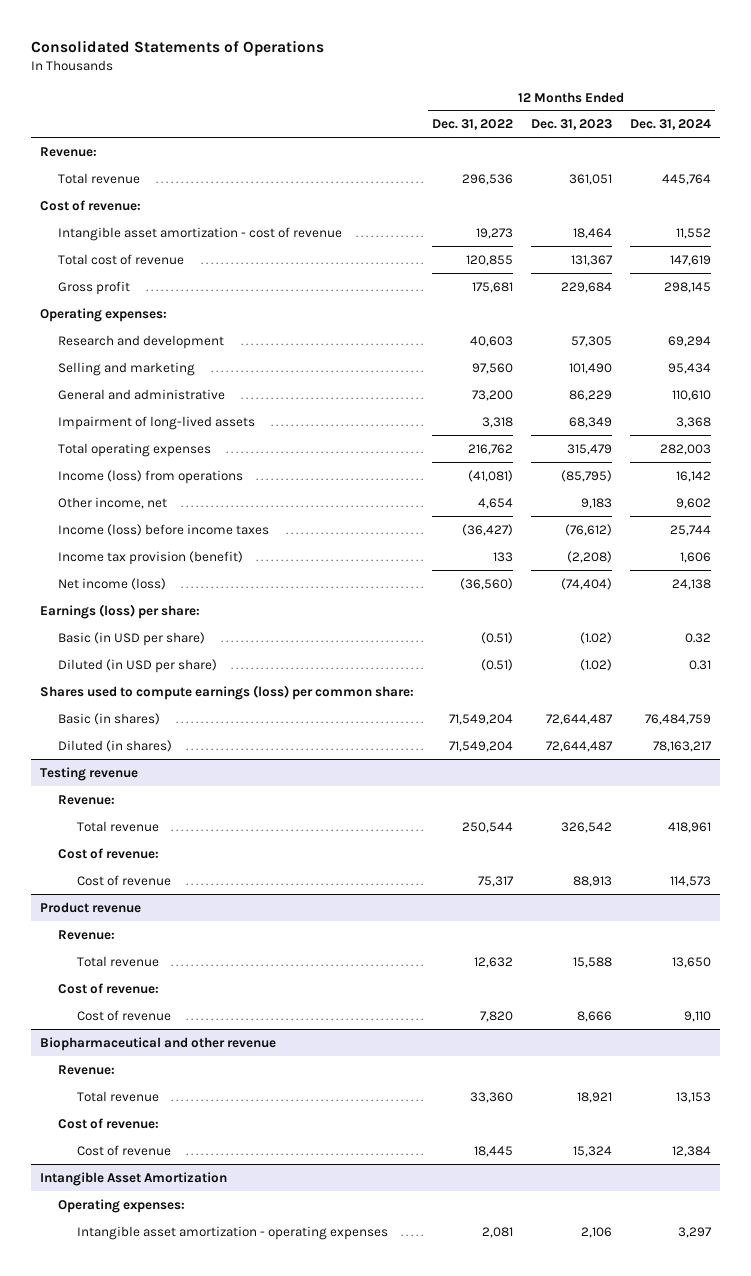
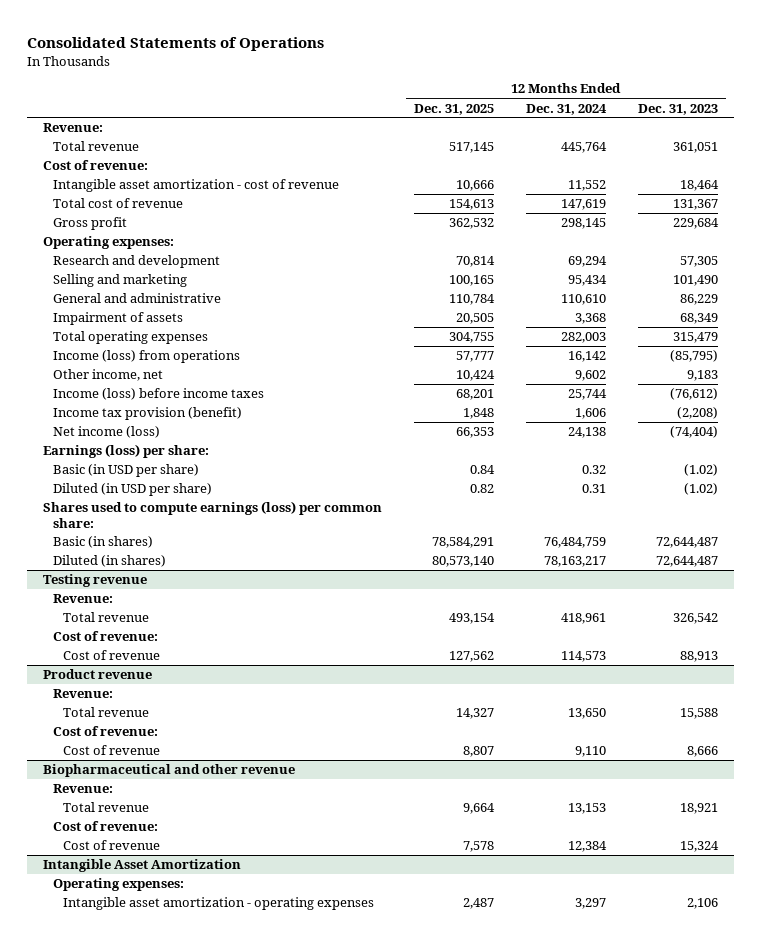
- | 12 Months Ended Dec. 31, 2022 | 12 Months Ended Dec. 31, 2023 | 12 Months Ended Dec. 31, 2024
+ | 12 Months Ended Dec. 31, 2025 | 12 Months Ended Dec. 31, 2024 | 12 Months Ended Dec. 31, 2023
- Impairment of long-lived assets | 3,318 | 68,349 | 3,368
+ Impairment of assets | 20,505 | 3,368 | 68,349

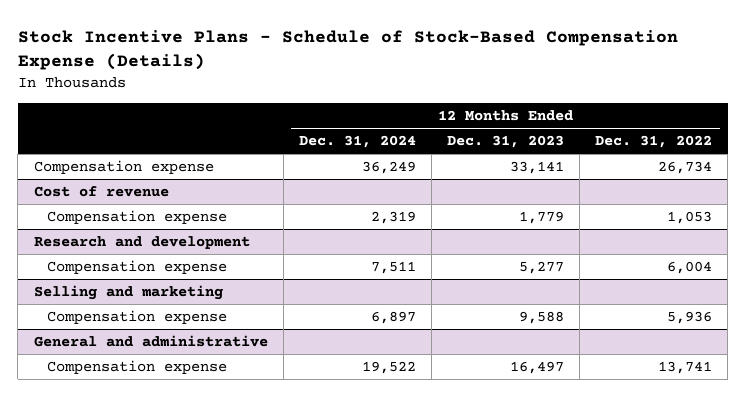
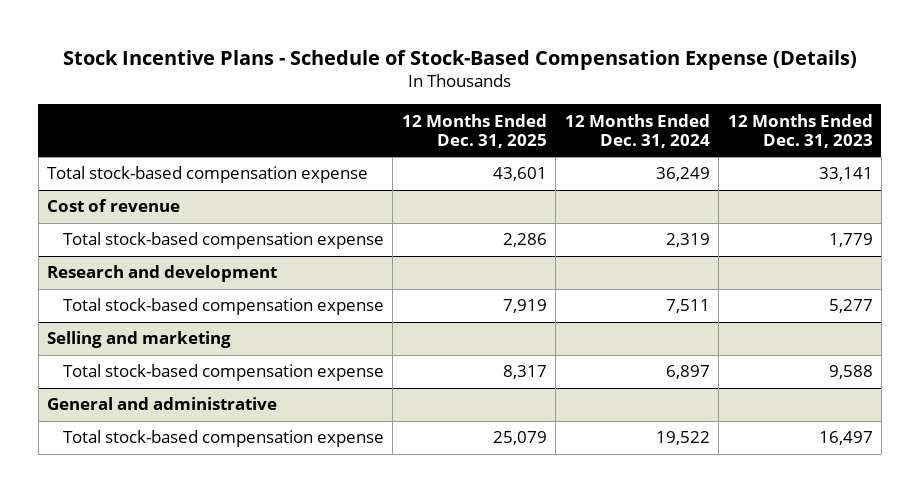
- | 12 Months Ended Dec. 31, 2024 | 12 Months Ended Dec. 31, 2023 | 12 Months Ended Dec. 31, 2022
+ | 12 Months Ended Dec. 31, 2025 | 12 Months Ended Dec. 31, 2024 | 12 Months Ended Dec. 31, 2023
- Compensation expense | 36,249 | 33,141 | 26,734
+ Total stock-based compensation expense | 43,601 | 36,249 | 33,141
@ Cost of revenue
- Compensation expense | 2,319 | 1,779 | 1,053
+ Total stock-based compensation expense | 2,286 | 2,319 | 1,779
@ Research and development
- Compensation expense | 7,511 | 5,277 | 6,004
+ Total stock-based compensation expense | 7,919 | 7,511 | 5,277
@ Selling and marketing
- Compensation expense | 6,897 | 9,588 | 5,936
+ Total stock-based compensation expense | 8,317 | 6,897 | 9,588
@ General and administrative
- Compensation expense | 19,522 | 16,497 | 13,741
+ Total stock-based compensation expense | 25,079 | 19,522 | 16,497

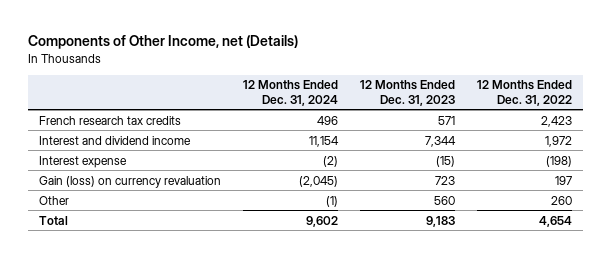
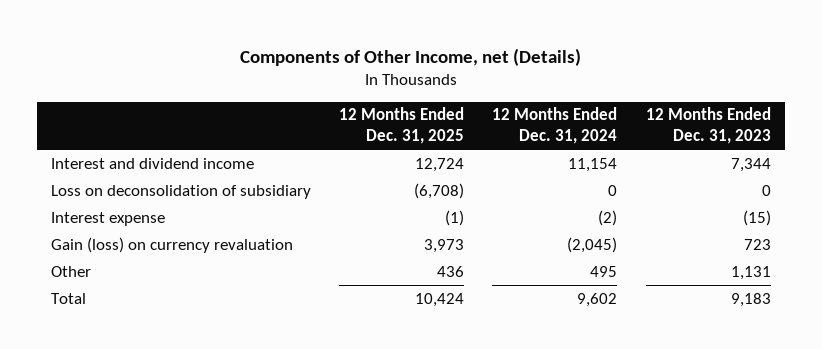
- | 12 Months Ended Dec. 31, 2024 | 12 Months Ended Dec. 31, 2023 | 12 Months Ended Dec. 31, 2022
+ | 12 Months Ended Dec. 31, 2025 | 12 Months Ended Dec. 31, 2024 | 12 Months Ended Dec. 31, 2023
- French research tax credits | 496 | 571 | 2,423
+ Loss on deconsolidation of subsidiary | (6,708) | 0 | 0
- Other | (1) | 560 | 260
+ Other | 436 | 495 | 1,131

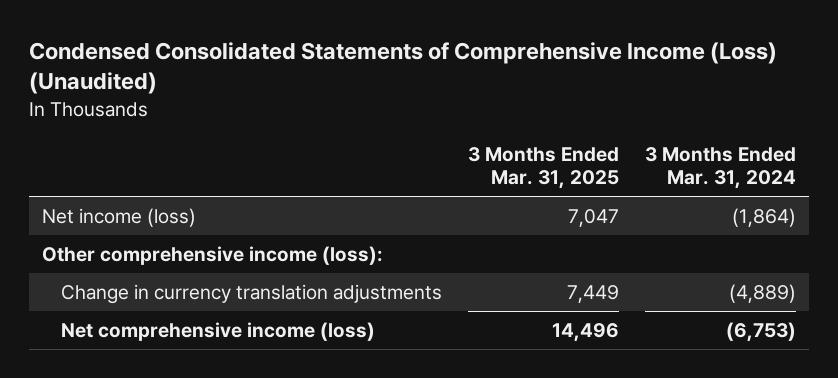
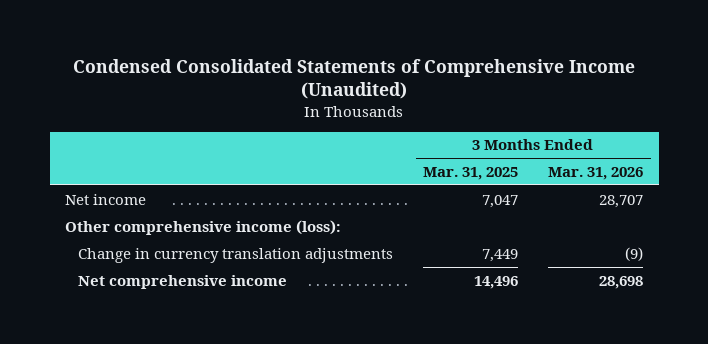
- Condensed Consolidated Statements of Comprehensive Income (Loss) (Unaudited)
+ Condensed Consolidated Statements of Comprehensive Income (Unaudited)
- | 3 Months Ended Mar. 31, 2025 | 3 Months Ended Mar. 31, 2024
+ | 3 Months Ended Mar. 31, 2025 | 3 Months Ended Mar. 31, 2026
- Net income (loss) | 7,047 | (1,864)
+ Net income | 7,047 | 28,707
- Net comprehensive income (loss) | 14,496 | (6,753)
+ Net comprehensive income | 14,496 | 28,698

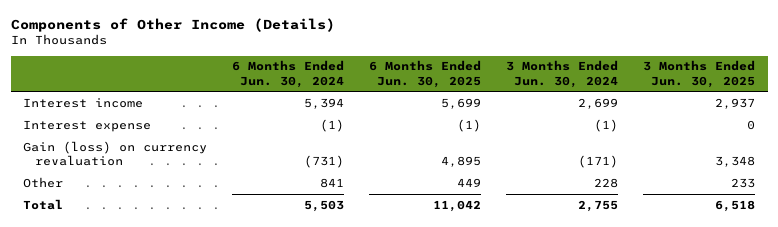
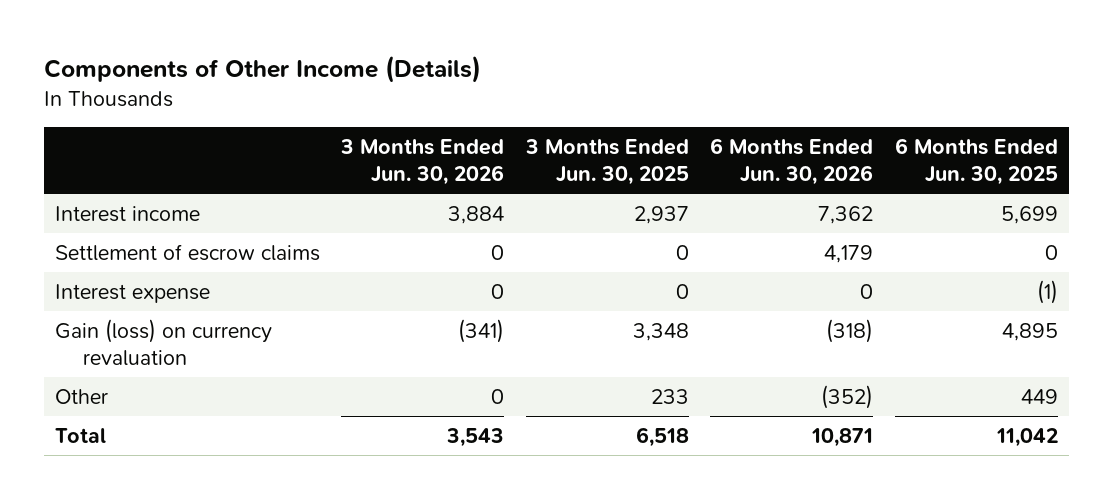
- | 6 Months Ended Jun. 30, 2024 | 6 Months Ended Jun. 30, 2025 | 3 Months Ended Jun. 30, 2024 | 3 Months Ended Jun. 30, 2025
+ | 3 Months Ended Jun. 30, 2026 | 3 Months Ended Jun. 30, 2025 | 6 Months Ended Jun. 30, 2026 | 6 Months Ended Jun. 30, 2025
+ Settlement of escrow claims | 0 | 0 | 4,179 | 0

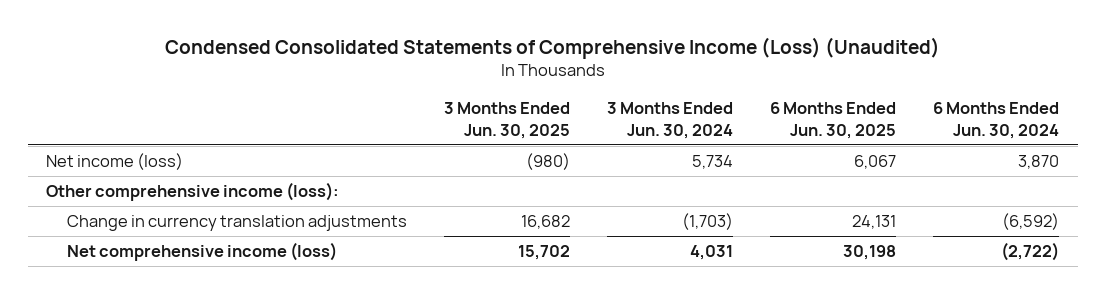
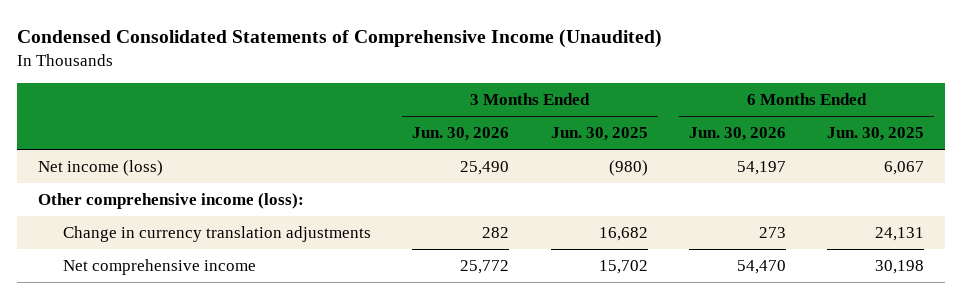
- Condensed Consolidated Statements of Comprehensive Income (Loss) (Unaudited)
+ Condensed Consolidated Statements of Comprehensive Income (Unaudited)
- | 3 Months Ended Jun. 30, 2025 | 3 Months Ended Jun. 30, 2024 | 6 Months Ended Jun. 30, 2025 | 6 Months Ended Jun. 30, 2024
+ | 3 Months Ended Jun. 30, 2026 | 3 Months Ended Jun. 30, 2025 | 6 Months Ended Jun. 30, 2026 | 6 Months Ended Jun. 30, 2025
- Net comprehensive income (loss) | 15,702 | 4,031 | 30,198 | (2,722)
+ Net comprehensive income | 25,772 | 15,702 | 54,470 | 30,198

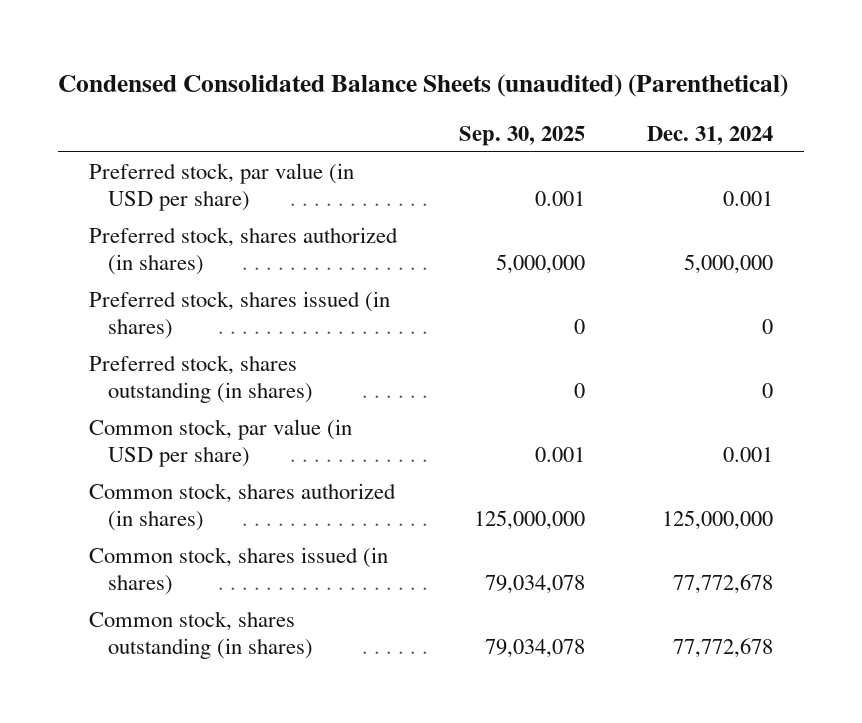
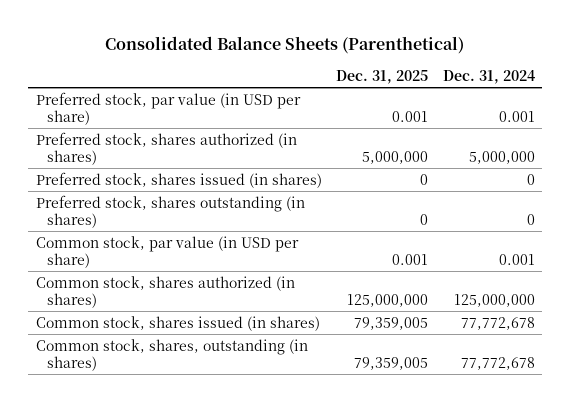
- Condensed Consolidated Balance Sheets (unaudited) (Parenthetical)
+ Consolidated Balance Sheets (Parenthetical)
- | Sep. 30, 2025 | Dec. 31, 2024
+ | Dec. 31, 2025 | Dec. 31, 2024
- Common stock, shares outstanding (in shares) | 79,034,078 | 77,772,678
+ Common stock, shares, outstanding (in shares) | 79,359,005 | 77,772,678

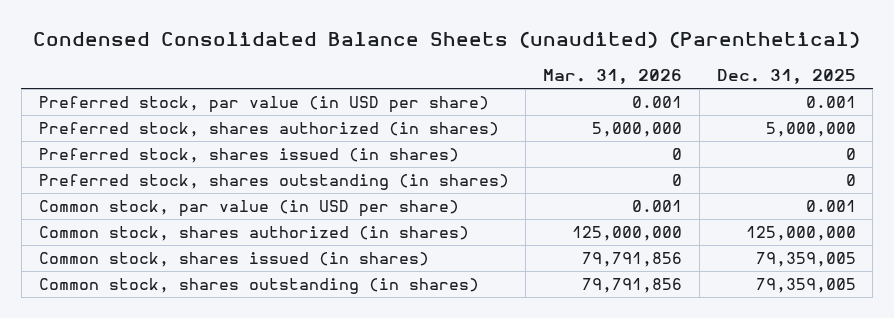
- Consolidated Balance Sheets (Parenthetical)
+ Condensed Consolidated Balance Sheets (unaudited) (Parenthetical)
- | Dec. 31, 2025 | Dec. 31, 2024
+ | Mar. 31, 2026 | Dec. 31, 2025
- Common stock, shares, outstanding (in shares) | 79,359,005 | 77,772,678
+ Common stock, shares outstanding (in shares) | 79,791,856 | 79,359,005

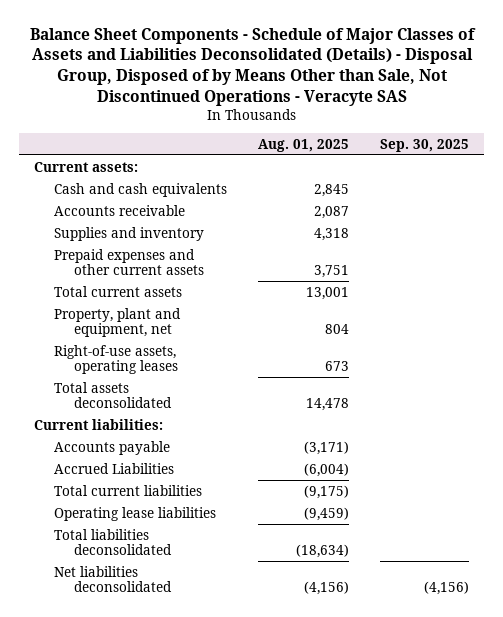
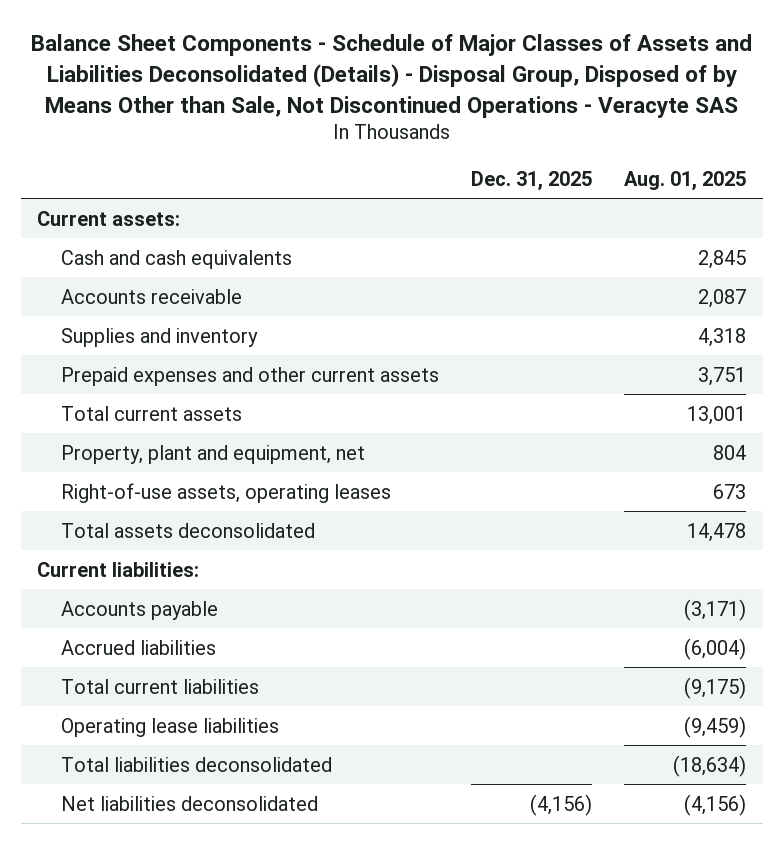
- | Aug. 01, 2025 | Sep. 30, 2025
+ | Dec. 31, 2025 | Aug. 01, 2025
- Accrued Liabilities | (6,004) |
+ Accrued liabilities | | (6,004)

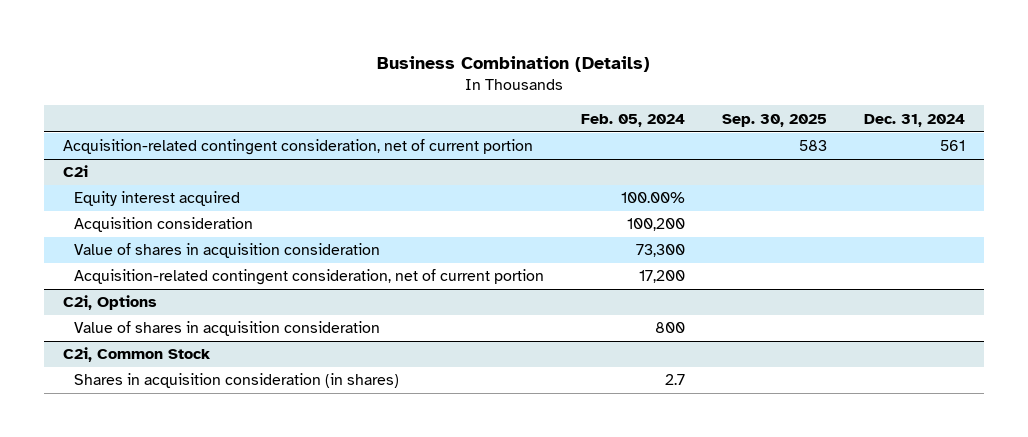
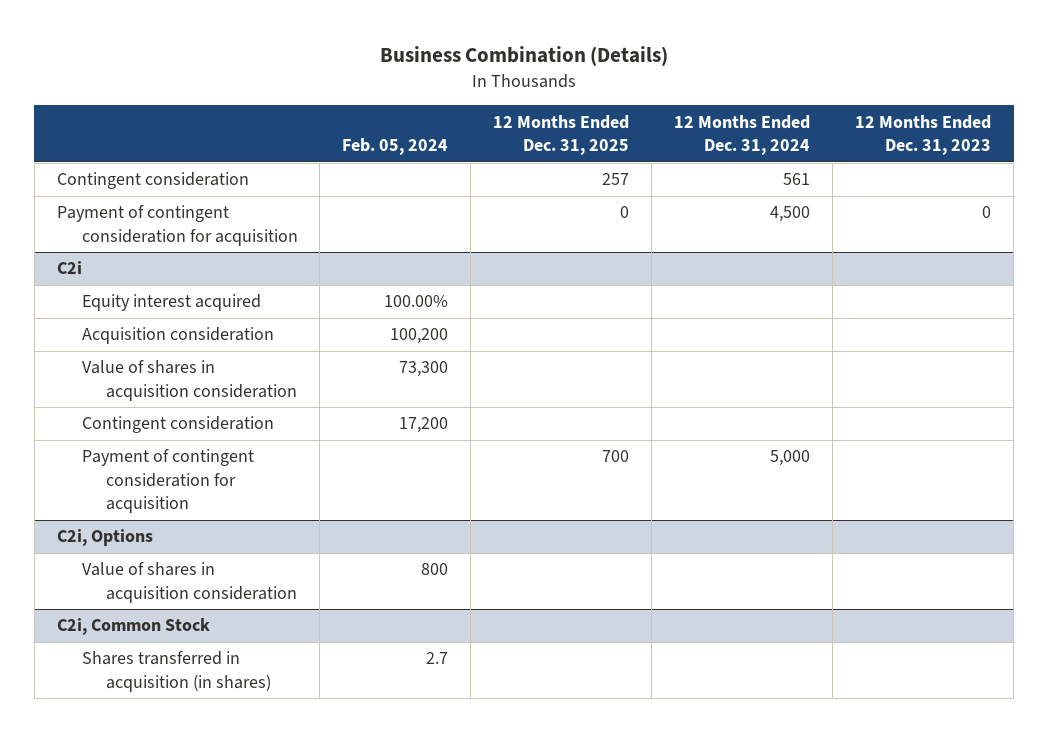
- | Feb. 05, 2024 | Sep. 30, 2025 | Dec. 31, 2024
+ | Feb. 05, 2024 | 12 Months Ended Dec. 31, 2025 | 12 Months Ended Dec. 31, 2024 | 12 Months Ended Dec. 31, 2023
- Acquisition-related contingent consideration, net of current portion | | 583 | 561
+ Contingent consideration | | 257 | 561 |
+ Payment of contingent consideration for acquisition | | 0 | 4,500 | 0
@ C2i
- Acquisition-related contingent consideration, net of current portion | 17,200 | |
+ Contingent consideration | 17,200 | | |
+ Payment of contingent consideration for acquisition | | 700 | 5,000 |
@ C2i, Common Stock
- Shares in acquisition consideration (in shares) | 2.7 | |
+ Shares transferred in acquisition (in shares) | 2.7 | | |

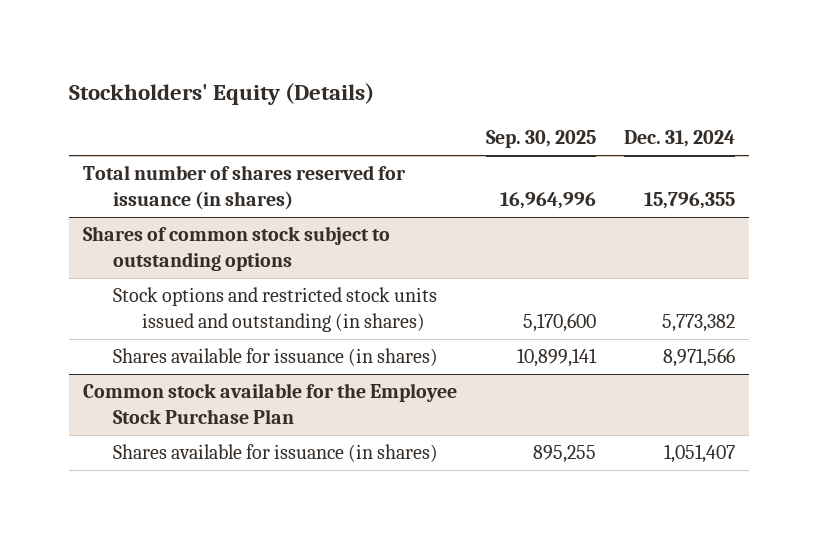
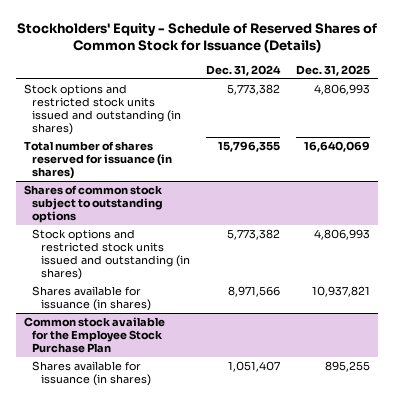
- Stockholders' Equity (Details)
+ Stockholders' Equity - Schedule of Reserved Shares of Common Stock for Issuance (Details)
- | Sep. 30, 2025 | Dec. 31, 2024
+ | Dec. 31, 2024 | Dec. 31, 2025
+ Stock options and restricted stock units issued and outstanding (in shares) | 5,773,382 | 4,806,993

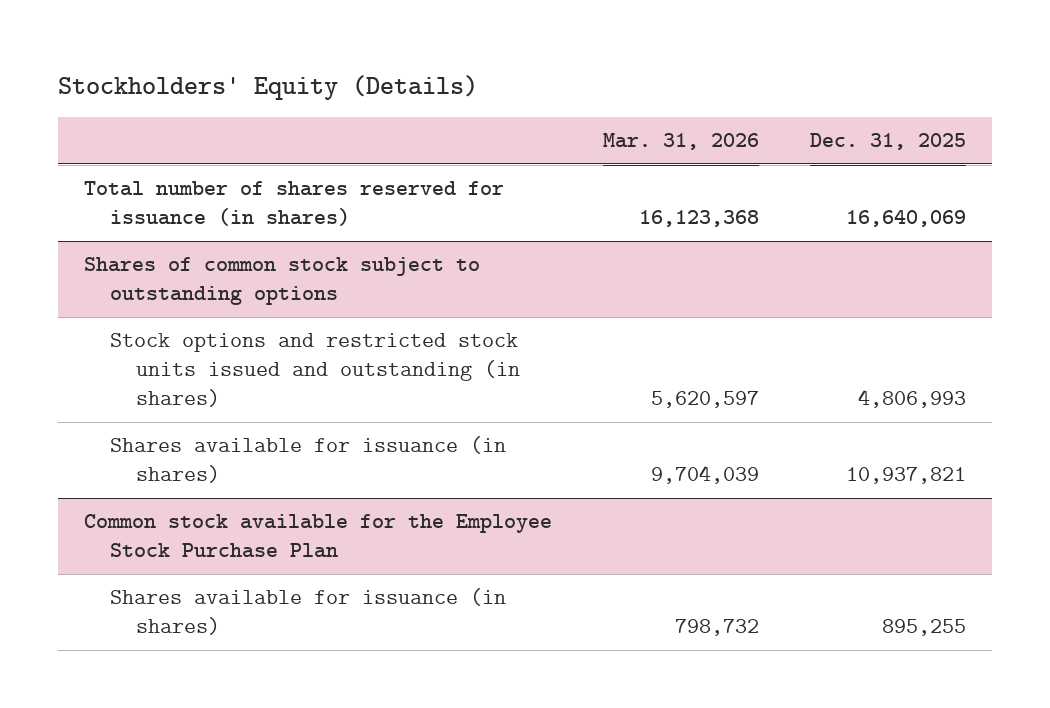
- Stockholders' Equity - Schedule of Reserved Shares of Common Stock for Issuance (Details)
+ Stockholders' Equity (Details)
- | Dec. 31, 2024 | Dec. 31, 2025
+ | Mar. 31, 2026 | Dec. 31, 2025
- Stock options and restricted stock units issued and outstanding (in shares) | 5,773,382 | 4,806,993

